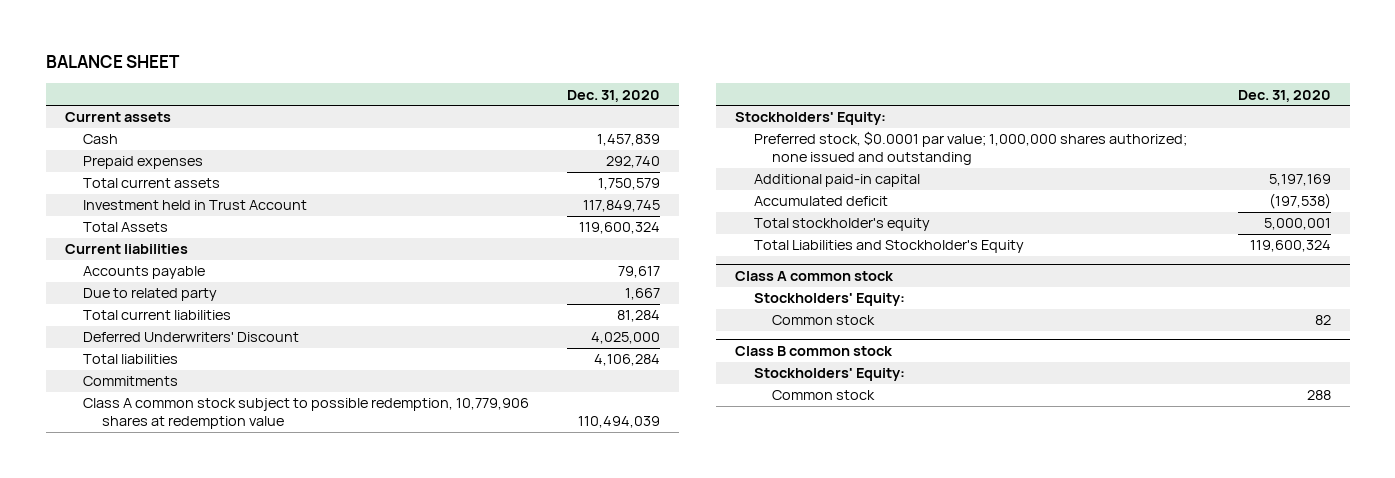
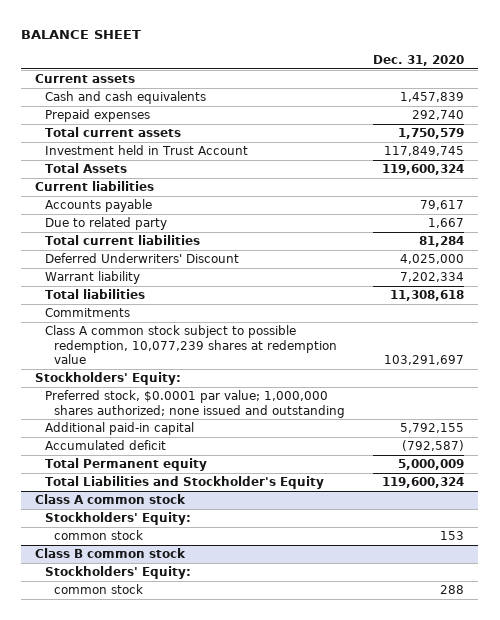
- Cash | 1,457,839
+ Cash and cash equivalents | 1,457,839
- Total liabilities | 4,106,284
+ Warrant liability | 7,202,334
+ Total liabilities | 11,308,618
- Class A common stock subject to possible redemption, 10,779,906 shares at redemption value | 110,494,039
+ Class A common stock subject to possible redemption, 10,077,239 shares at redemption value | 103,291,697
- Additional paid-in capital | 5,197,169
- Accumulated deficit | (197,538)
- Total stockholder's equity | 5,000,001
+ Additional paid-in capital | 5,792,155
+ Accumulated deficit | (792,587)
+ Total Permanent equity | 5,000,009
@ Class A common stock
- Common stock | 82
+ common stock | 153
@ Class B common stock
- Common stock | 288
+ common stock | 288

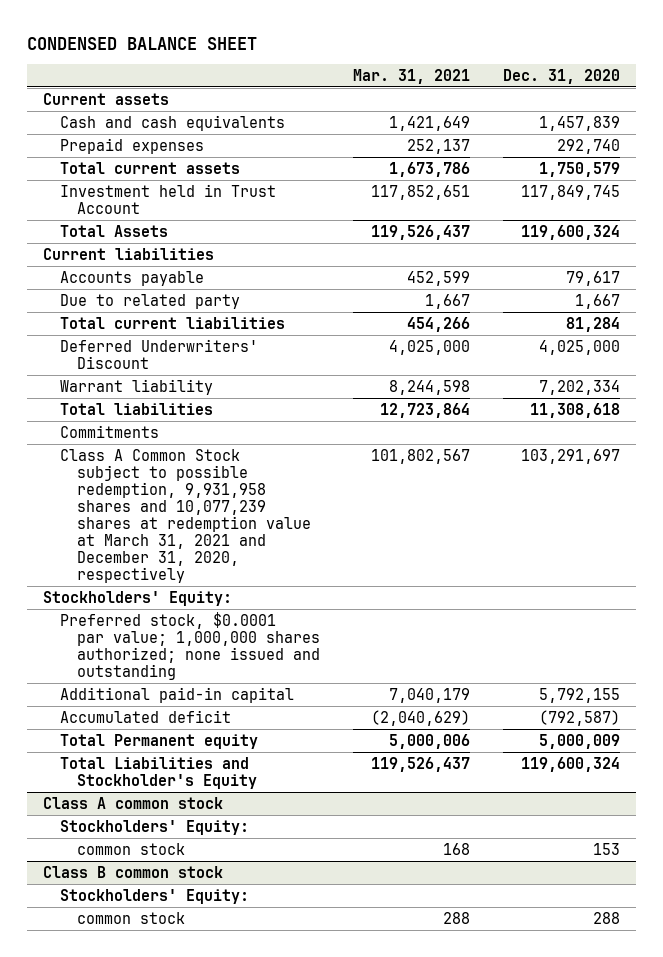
- BALANCE SHEET
+ CONDENSED BALANCE SHEET
- | Dec. 31, 2020
+ | Mar. 31, 2021 | Dec. 31, 2020
- Class A common stock subject to possible redemption, 10,077,239 shares at redemption value | 103,291,697
+ Class A Common Stock subject to possible redemption, 9,931,958 shares and 10,077,239 shares at redemption value at March 31, 2021 and December 31, 2020, respectively | 101,802,567 | 103,291,697

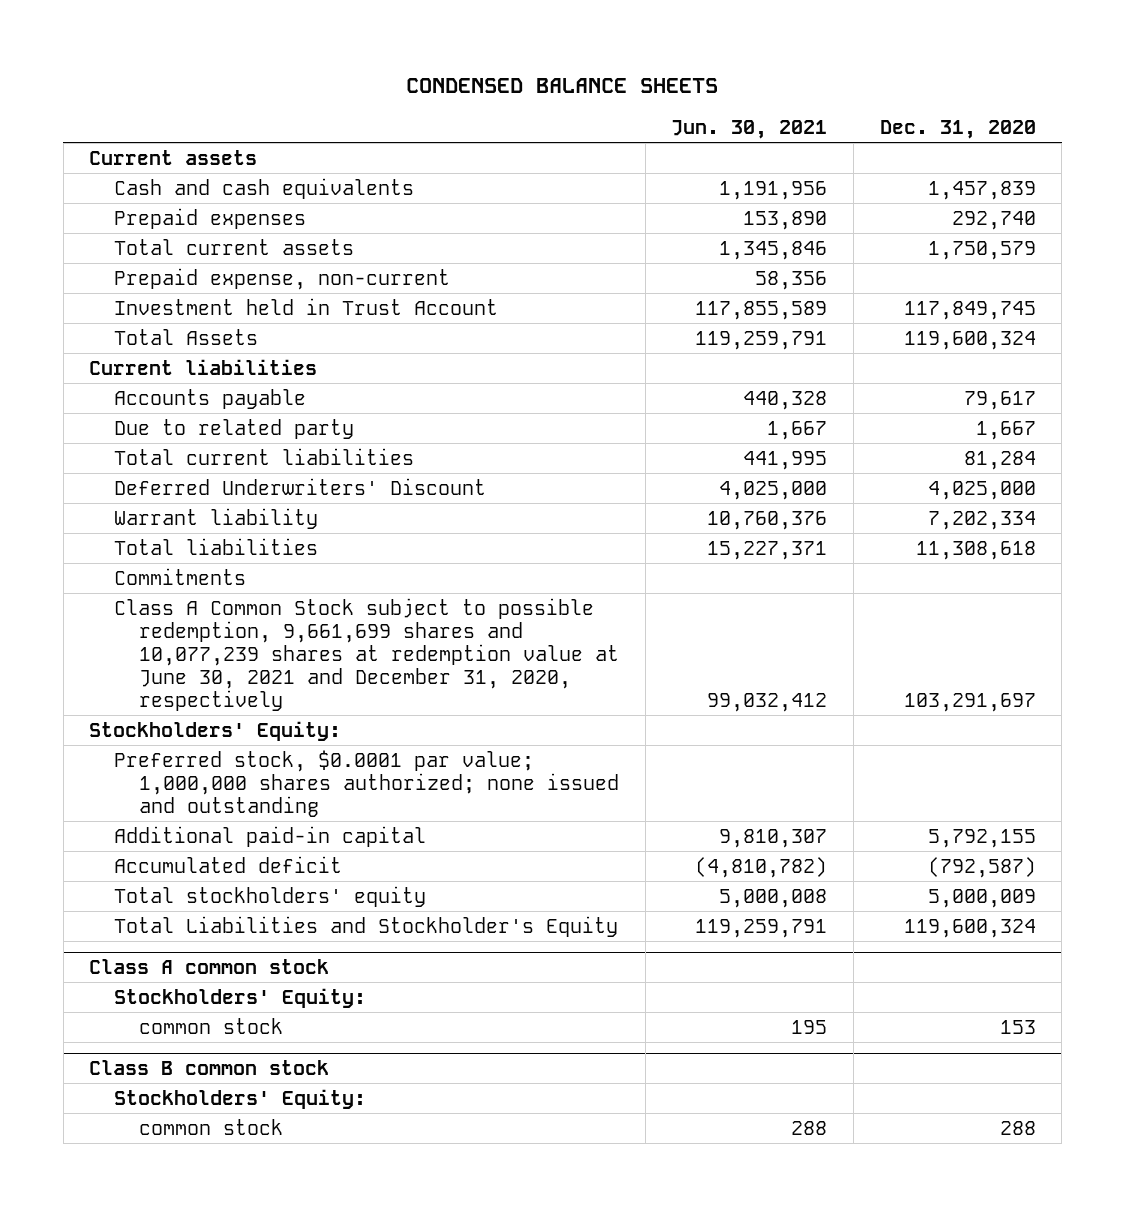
- CONDENSED BALANCE SHEET
+ CONDENSED BALANCE SHEETS
- | Mar. 31, 2021 | Dec. 31, 2020
+ | Jun. 30, 2021 | Dec. 31, 2020
+ Prepaid expense, non-current | 58,356 |
- Class A Common Stock subject to possible redemption, 9,931,958 shares and 10,077,239 shares at redemption value at March 31, 2021 and December 31, 2020, respectively | 101,802,567 | 103,291,697
+ Class A Common Stock subject to possible redemption, 9,661,699 shares and 10,077,239 shares at redemption value at June 30, 2021 and December 31, 2020, respectively | 99,032,412 | 103,291,697
- Total Permanent equity | 5,000,006 | 5,000,009
+ Total stockholders' equity | 5,000,008 | 5,000,009

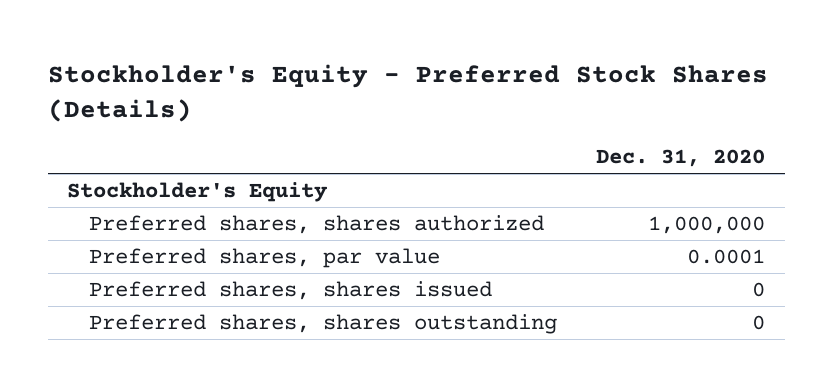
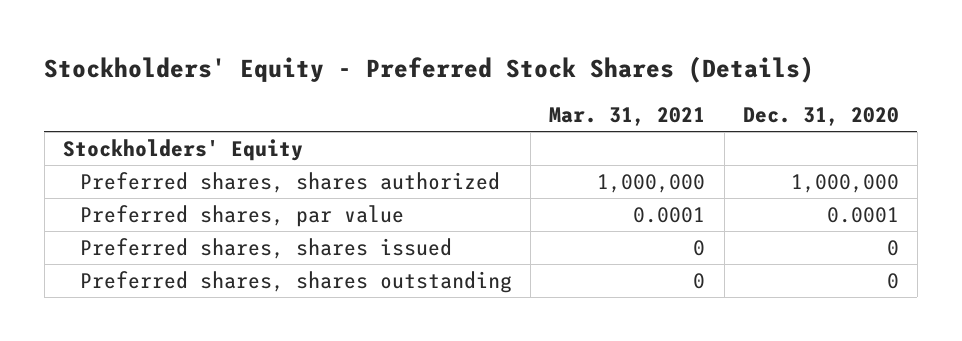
- Stockholder's Equity - Preferred Stock Shares (Details)
+ Stockholders' Equity - Preferred Stock Shares (Details)
- | Dec. 31, 2020
+ | Mar. 31, 2021 | Dec. 31, 2020
- Stockholder's Equity
+ Stockholders' Equity

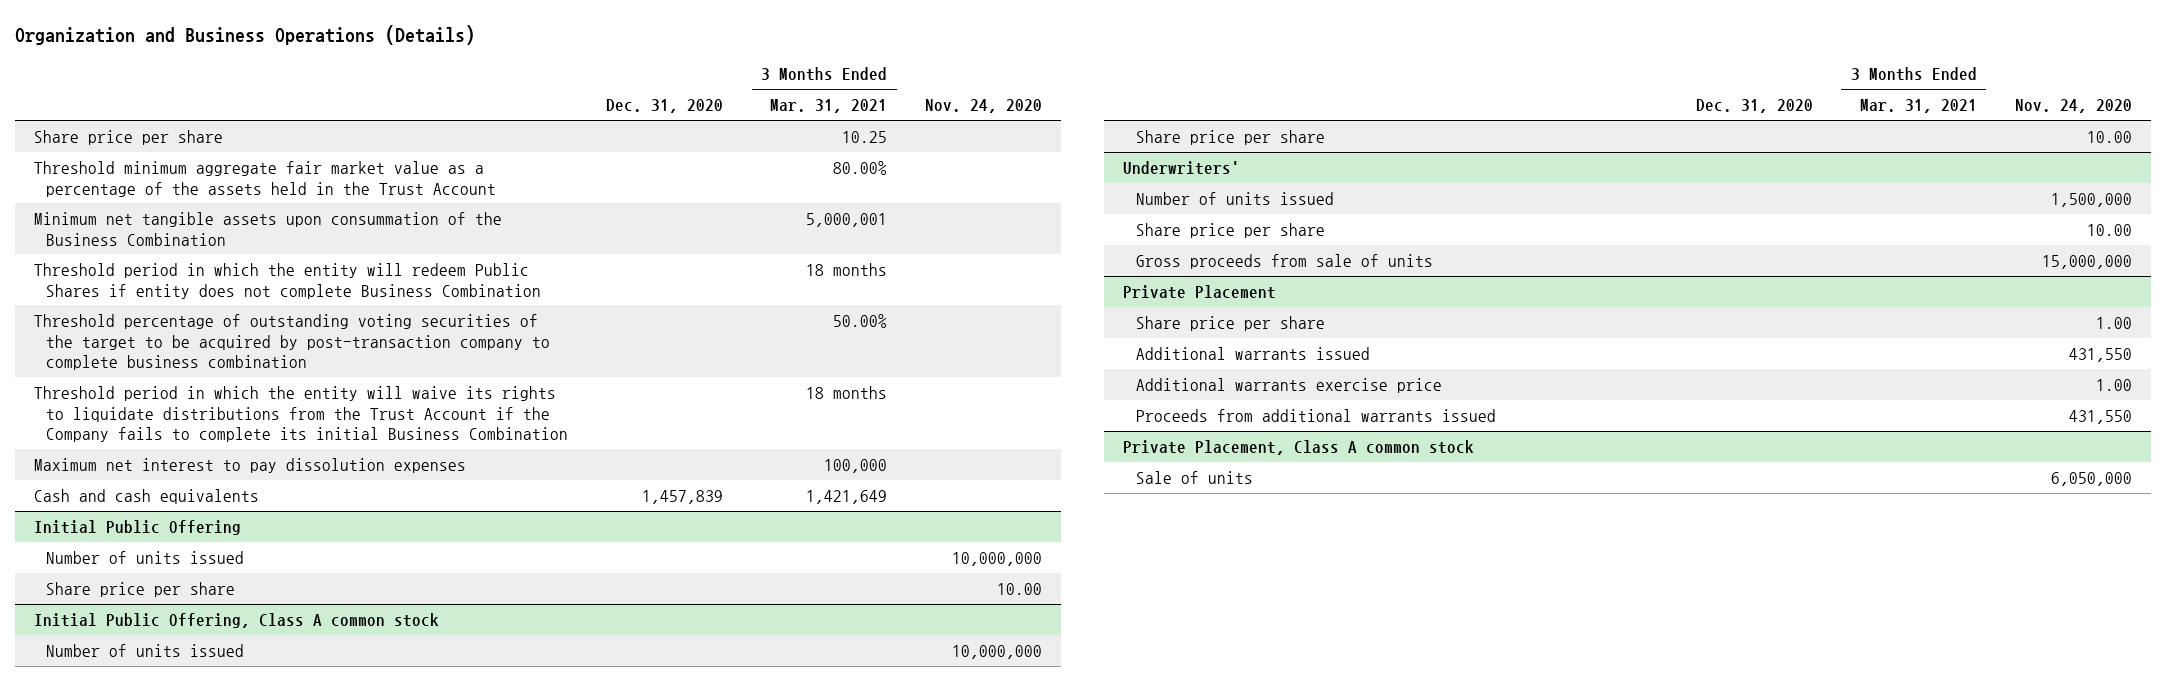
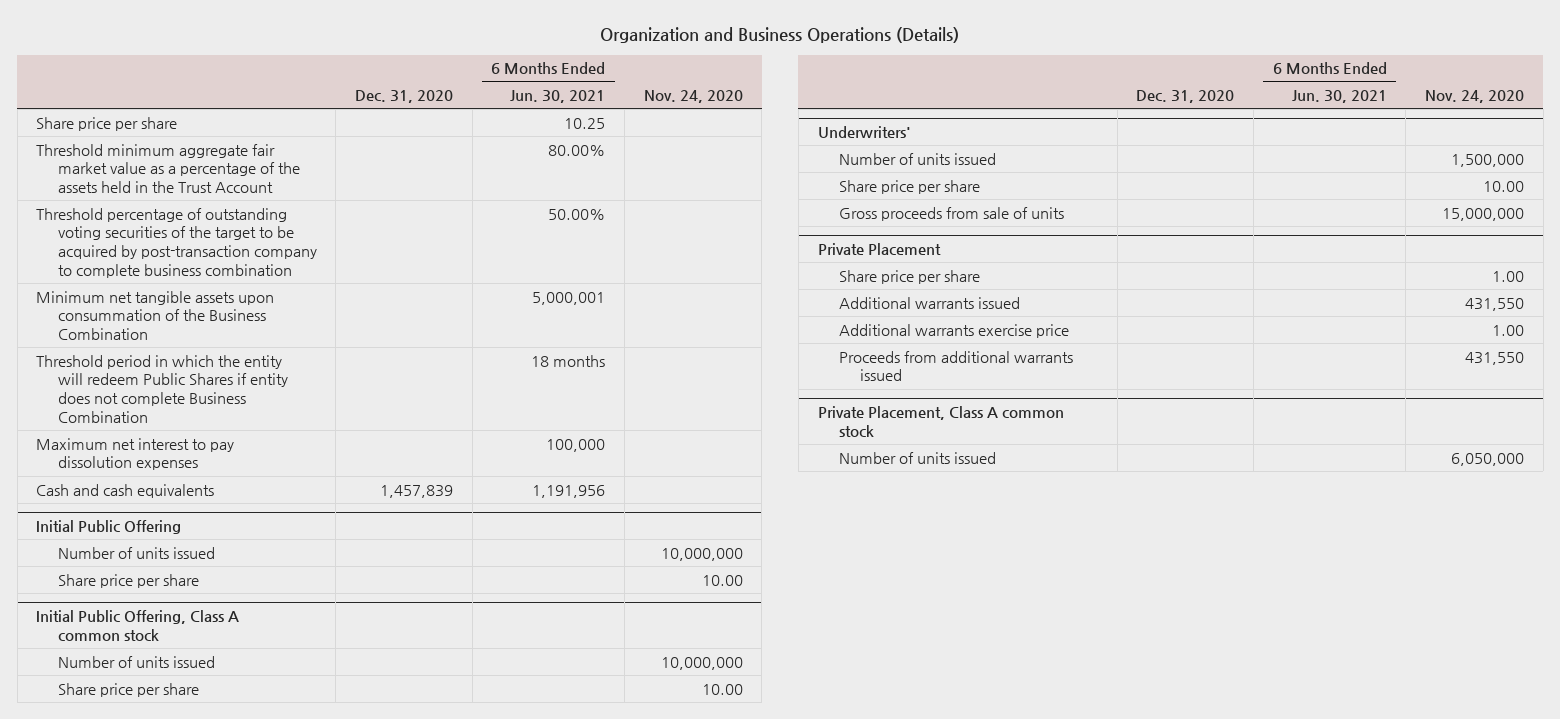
- | Dec. 31, 2020 | 3 Months Ended Mar. 31, 2021 | Nov. 24, 2020
+ | Dec. 31, 2020 | 6 Months Ended Jun. 30, 2021 | Nov. 24, 2020
moved up: Threshold percentage of outstanding voting securities of the target to be acquired by post-transaction company to complete business combination | | 50.00% |
- Threshold period in which the entity will waive its rights to liquidate distributions from the Trust Account if the Company fails to complete its initial Business Combination | | 18 months |
@ Private Placement, Class A common stock
- Sale of units | | | 6,050,000
+ Number of units issued | | | 6,050,000

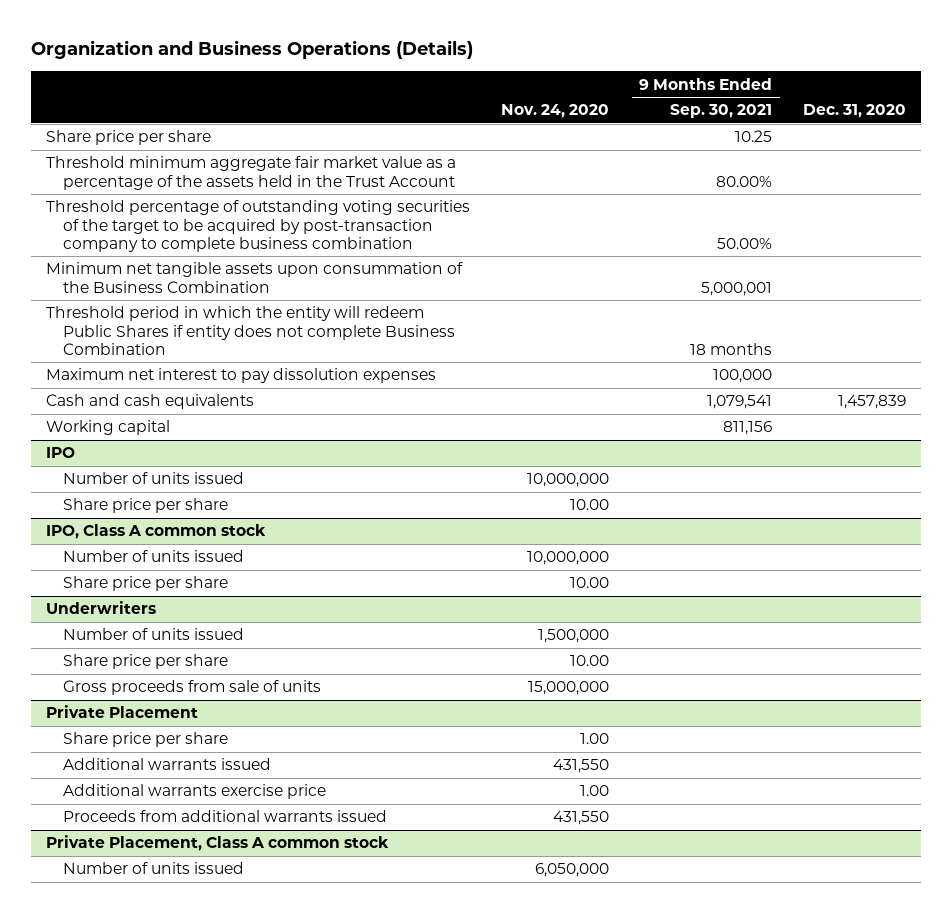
- | Dec. 31, 2020 | 6 Months Ended Jun. 30, 2021 | Nov. 24, 2020
+ | Nov. 24, 2020 | 9 Months Ended Sep. 30, 2021 | Dec. 31, 2020
- Initial Public Offering
+ Working capital | | 811,156 |
+ IPO
- Initial Public Offering, Class A common stock
+ IPO, Class A common stock
- Underwriters'
+ Underwriters

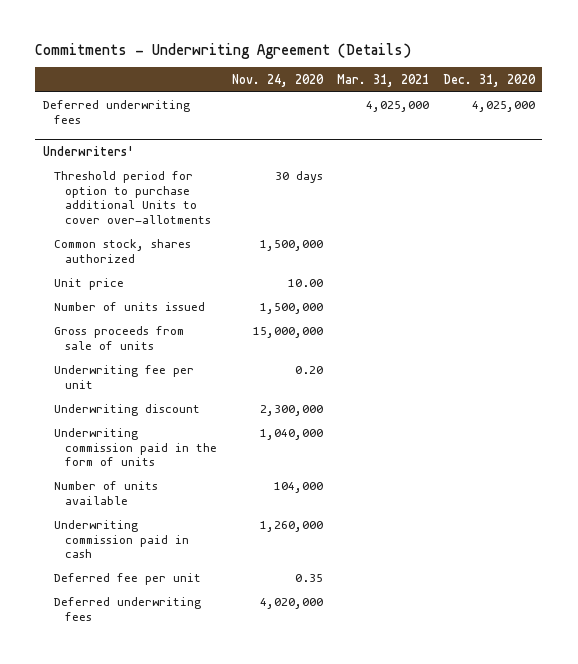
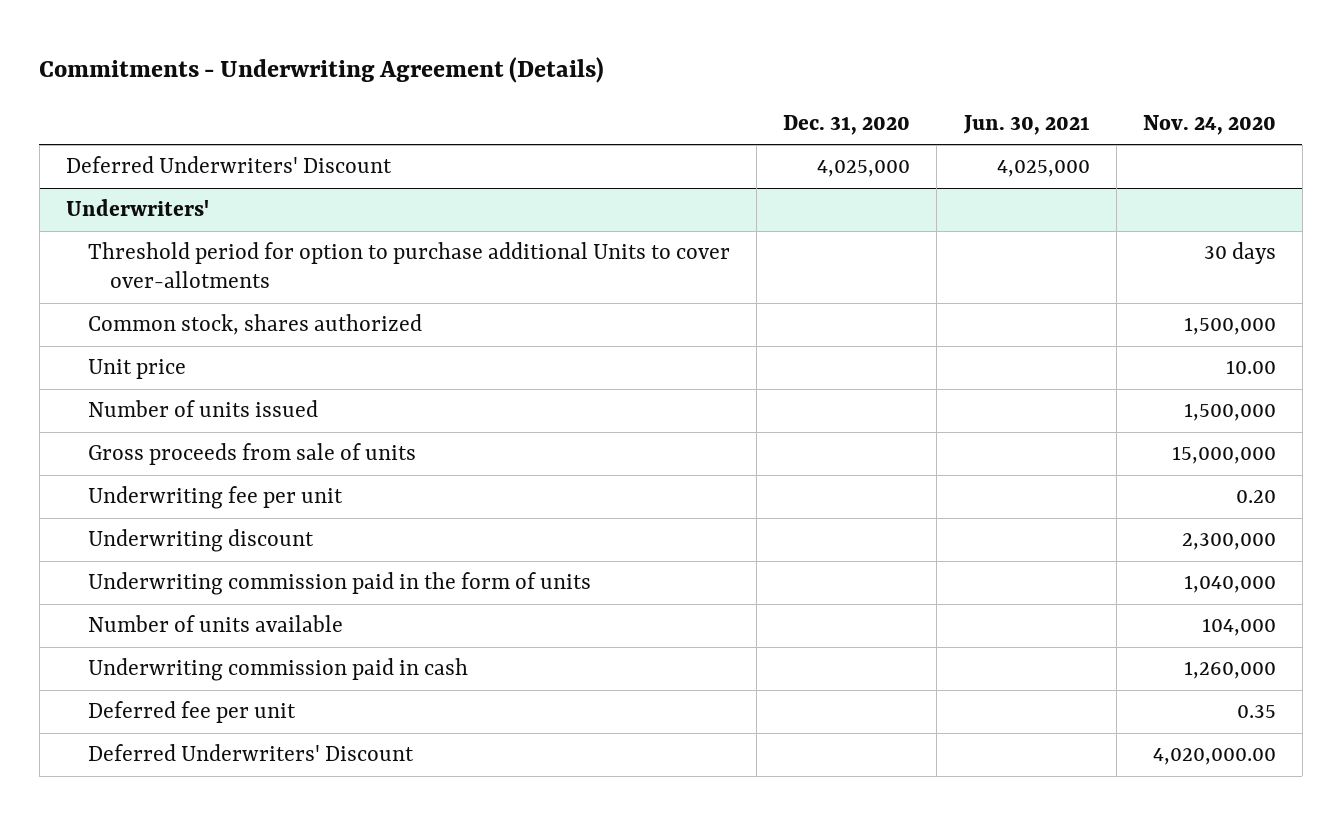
- | Nov. 24, 2020 | Mar. 31, 2021 | Dec. 31, 2020
+ | Dec. 31, 2020 | Jun. 30, 2021 | Nov. 24, 2020
- Deferred underwriting fees | | 4,025,000 | 4,025,000
+ Deferred Underwriters' Discount | 4,025,000 | 4,025,000 |
@ Underwriters'
- Deferred underwriting fees | 4,020,000 | |
+ Deferred Underwriters' Discount | | | 4,020,000.00

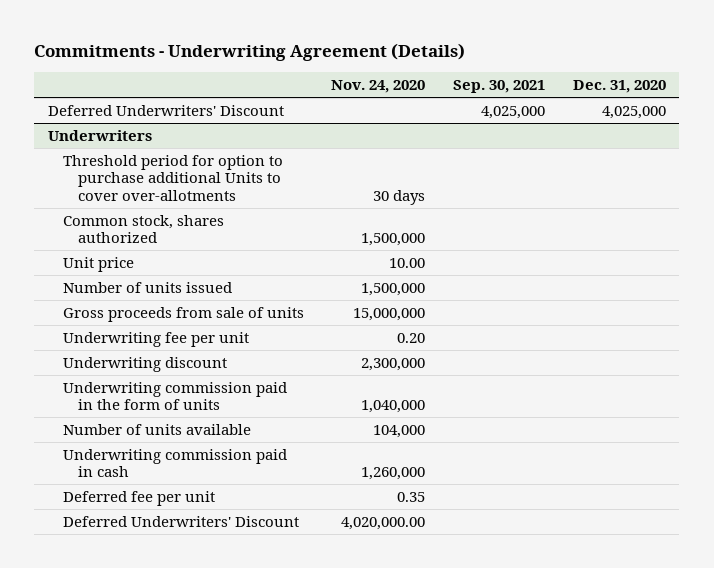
- | Dec. 31, 2020 | Jun. 30, 2021 | Nov. 24, 2020
+ | Nov. 24, 2020 | Sep. 30, 2021 | Dec. 31, 2020
- Underwriters'
+ Underwriters

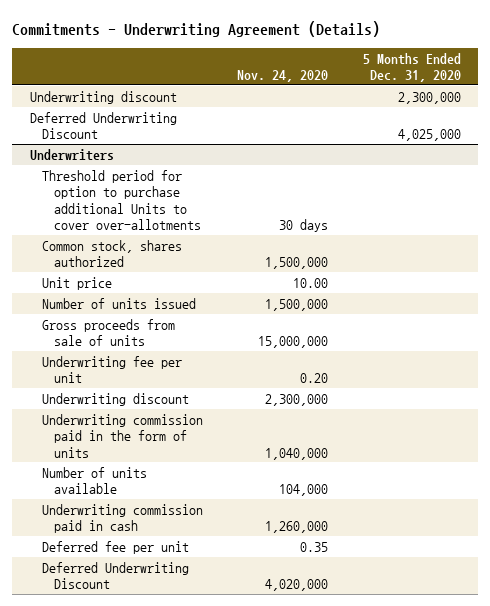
- | Nov. 24, 2020 | Sep. 30, 2021 | Dec. 31, 2020
+ | Nov. 24, 2020 | 5 Months Ended Dec. 31, 2020
- Deferred Underwriters' Discount | | 4,025,000 | 4,025,000
+ Underwriting discount | | 2,300,000
+ Deferred Underwriting Discount | | 4,025,000
@ Underwriters
- Deferred Underwriters' Discount | 4,020,000.00 | |
+ Deferred Underwriting Discount | 4,020,000 |

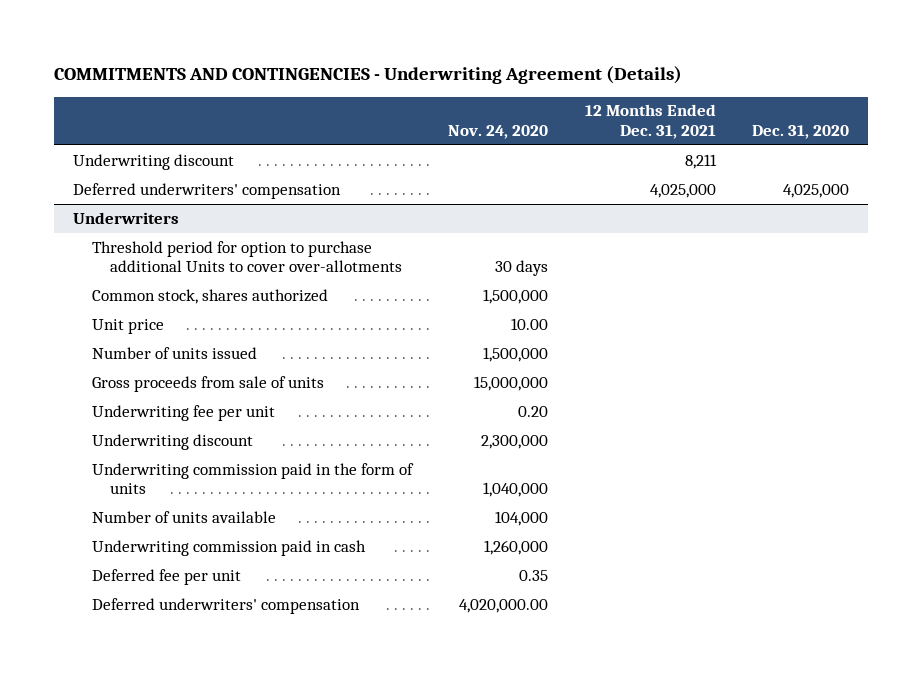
- Commitments - Underwriting Agreement (Details)
+ COMMITMENTS AND CONTINGENCIES - Underwriting Agreement (Details)
- | Nov. 24, 2020 | 5 Months Ended Dec. 31, 2020
+ | Nov. 24, 2020 | 12 Months Ended Dec. 31, 2021 | Dec. 31, 2020
- Deferred Underwriting Discount | | 4,025,000
+ Deferred underwriters' compensation | | 4,025,000 | 4,025,000
@ Underwriters
- Deferred Underwriting Discount | 4,020,000 |
+ Deferred underwriters' compensation | 4,020,000.00 | |

